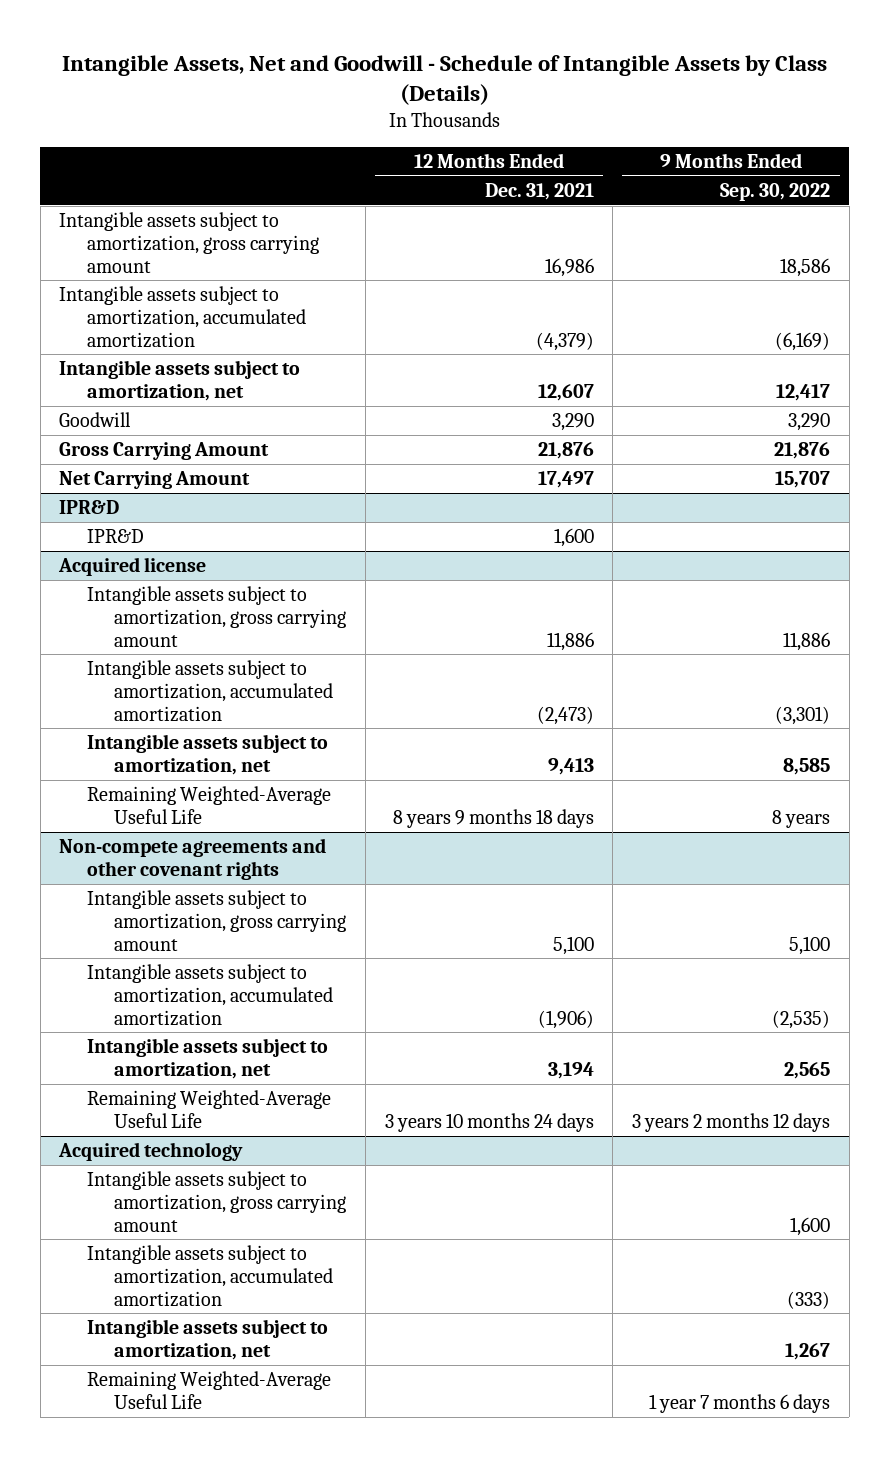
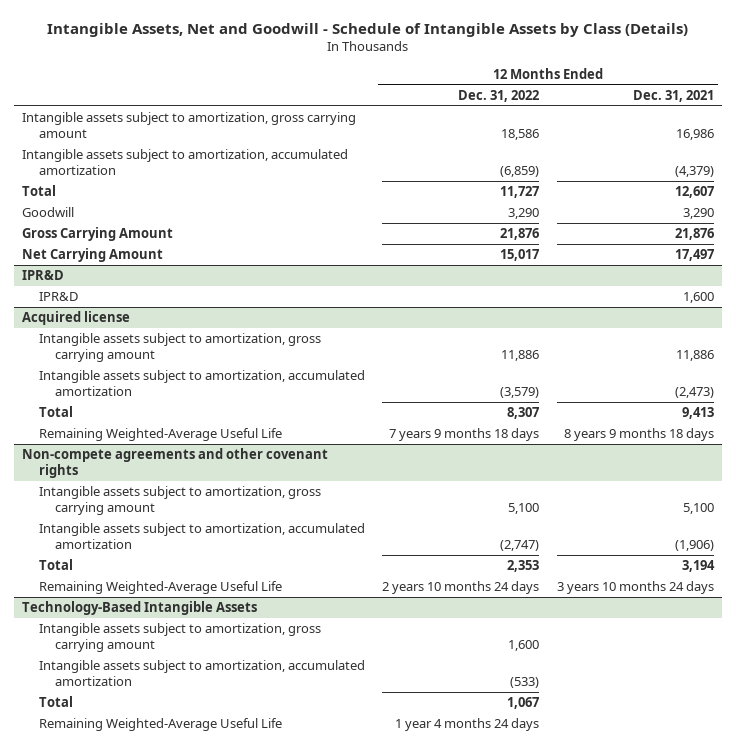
- | 12 Months Ended Dec. 31, 2021 | 9 Months Ended Sep. 30, 2022
+ | 12 Months Ended Dec. 31, 2022 | 12 Months Ended Dec. 31, 2021
- Intangible assets subject to amortization, net | 12,607 | 12,417
+ Total | 11,727 | 12,607
@ Acquired license
- Intangible assets subject to amortization, net | 9,413 | 8,585
+ Total | 8,307 | 9,413
@ Non-compete agreements and other covenant rights
- Intangible assets subject to amortization, net | 3,194 | 2,565
+ Total | 2,353 | 3,194
- Acquired technology
+ Technology-Based Intangible Assets
- Intangible assets subject to amortization, net | | 1,267
+ Total | 1,067 |

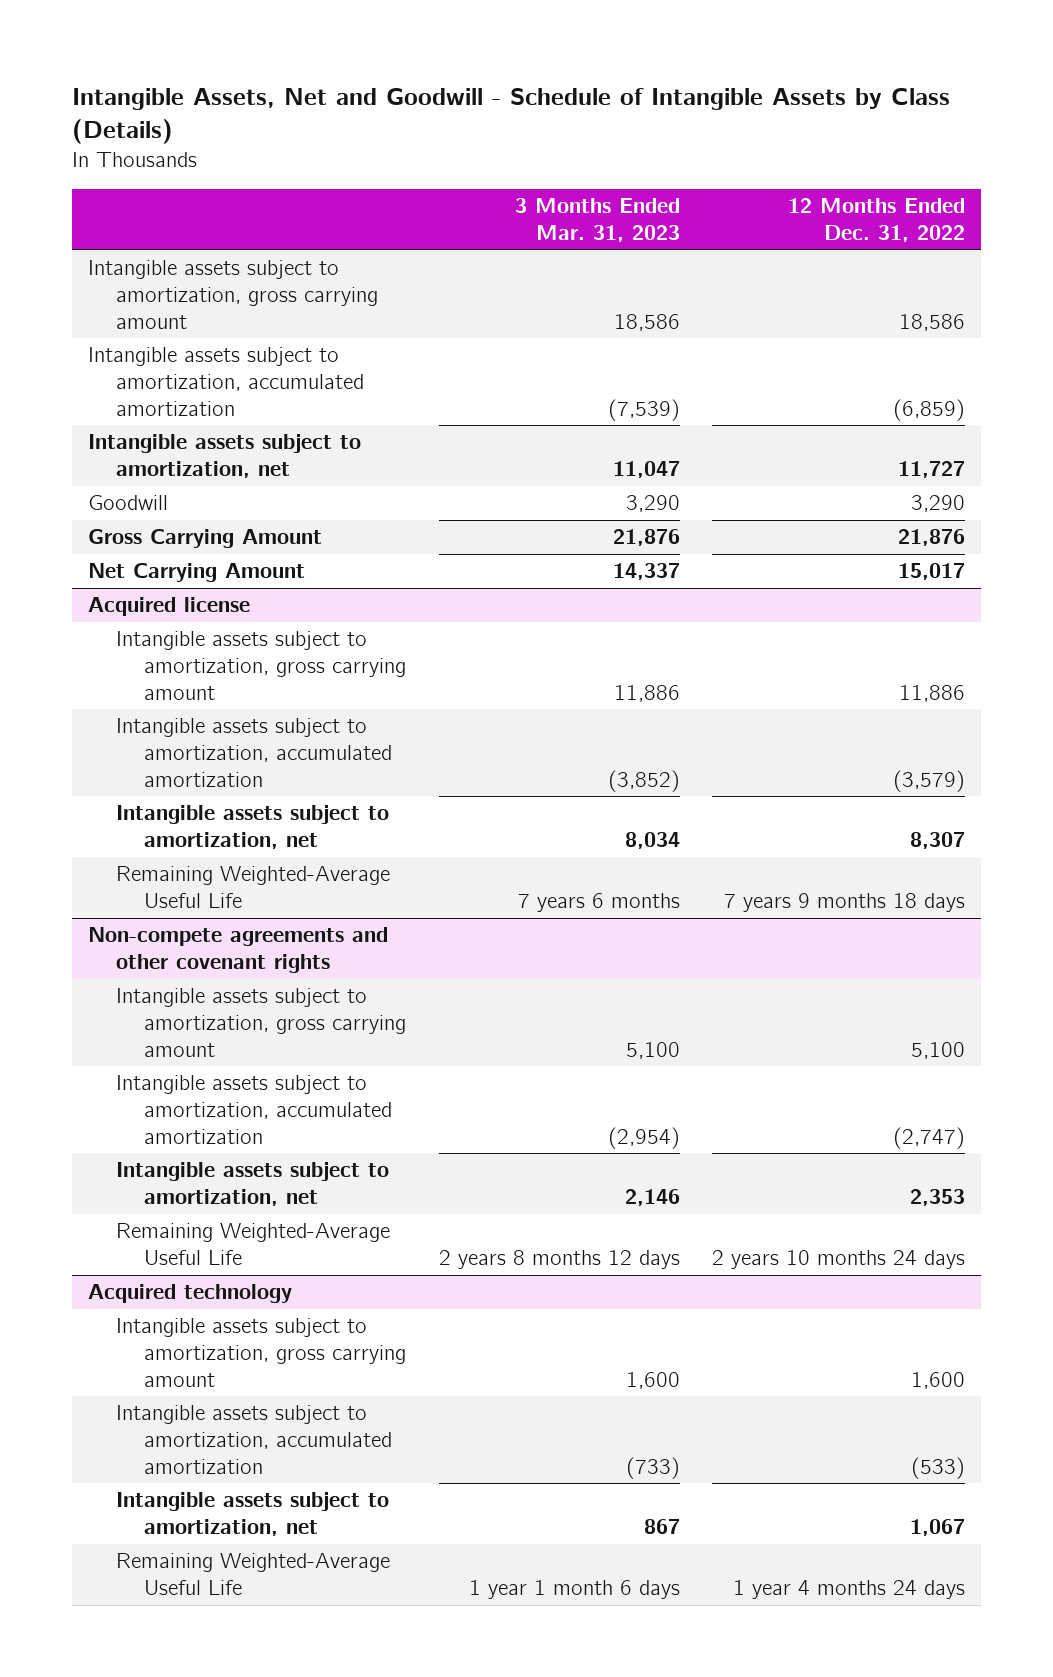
- | 12 Months Ended Dec. 31, 2022 | 12 Months Ended Dec. 31, 2021
+ | 3 Months Ended Mar. 31, 2023 | 12 Months Ended Dec. 31, 2022
- Total | 11,727 | 12,607
+ Intangible assets subject to amortization, net | 11,047 | 11,727
- IPR&D
- IPR&D | | 1,600
@ Acquired license
- Total | 8,307 | 9,413
+ Intangible assets subject to amortization, net | 8,034 | 8,307
@ Non-compete agreements and other covenant rights
- Total | 2,353 | 3,194
+ Intangible assets subject to amortization, net | 2,146 | 2,353
- Technology-Based Intangible Assets
+ Acquired technology
- Total | 1,067 |
+ Intangible assets subject to amortization, net | 867 | 1,067

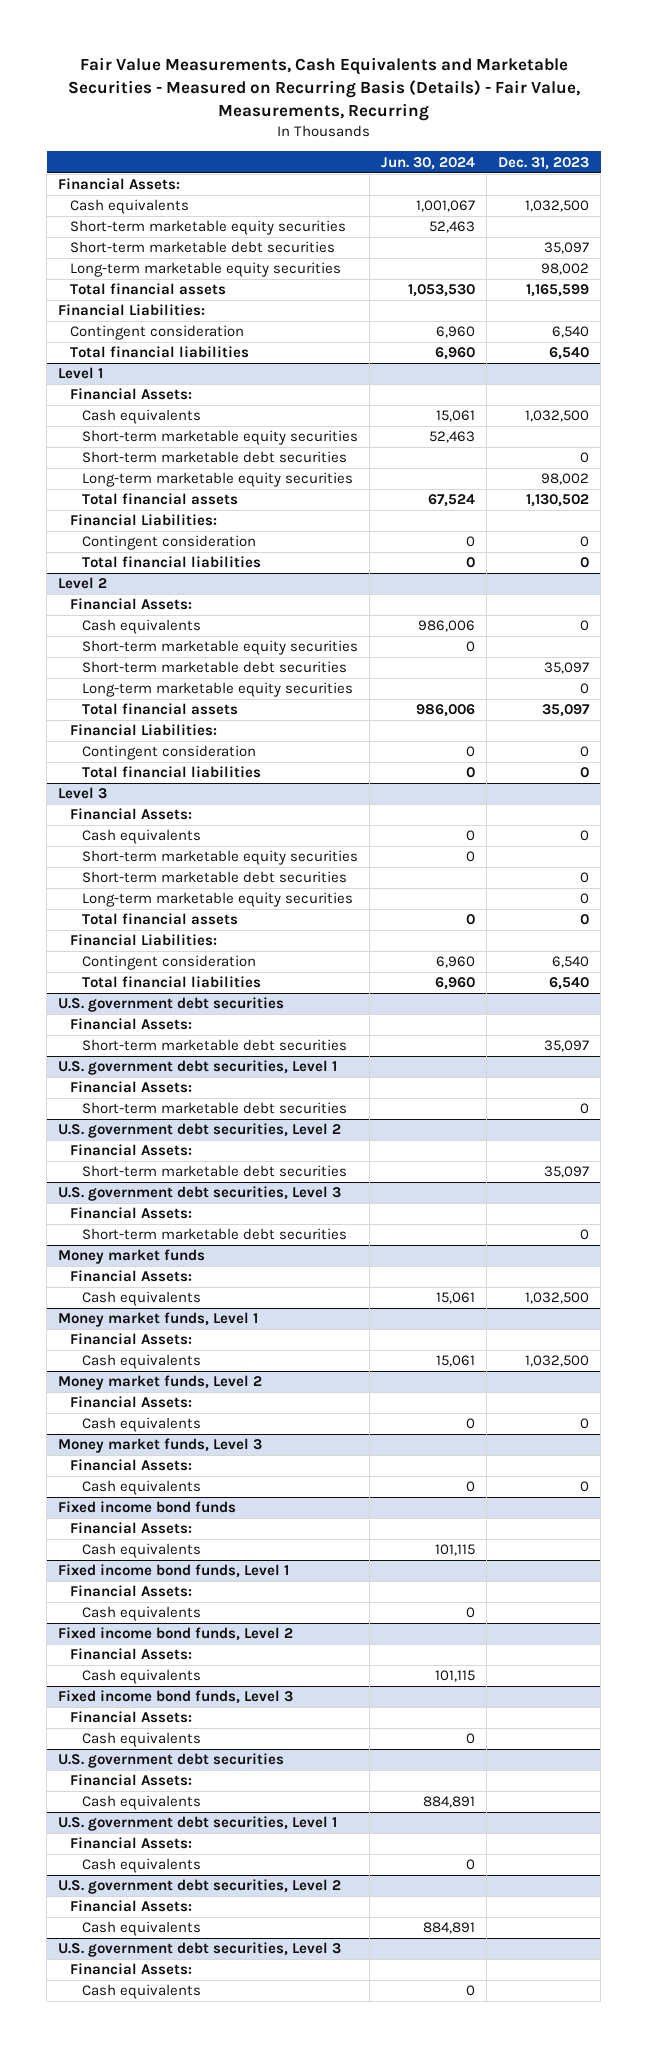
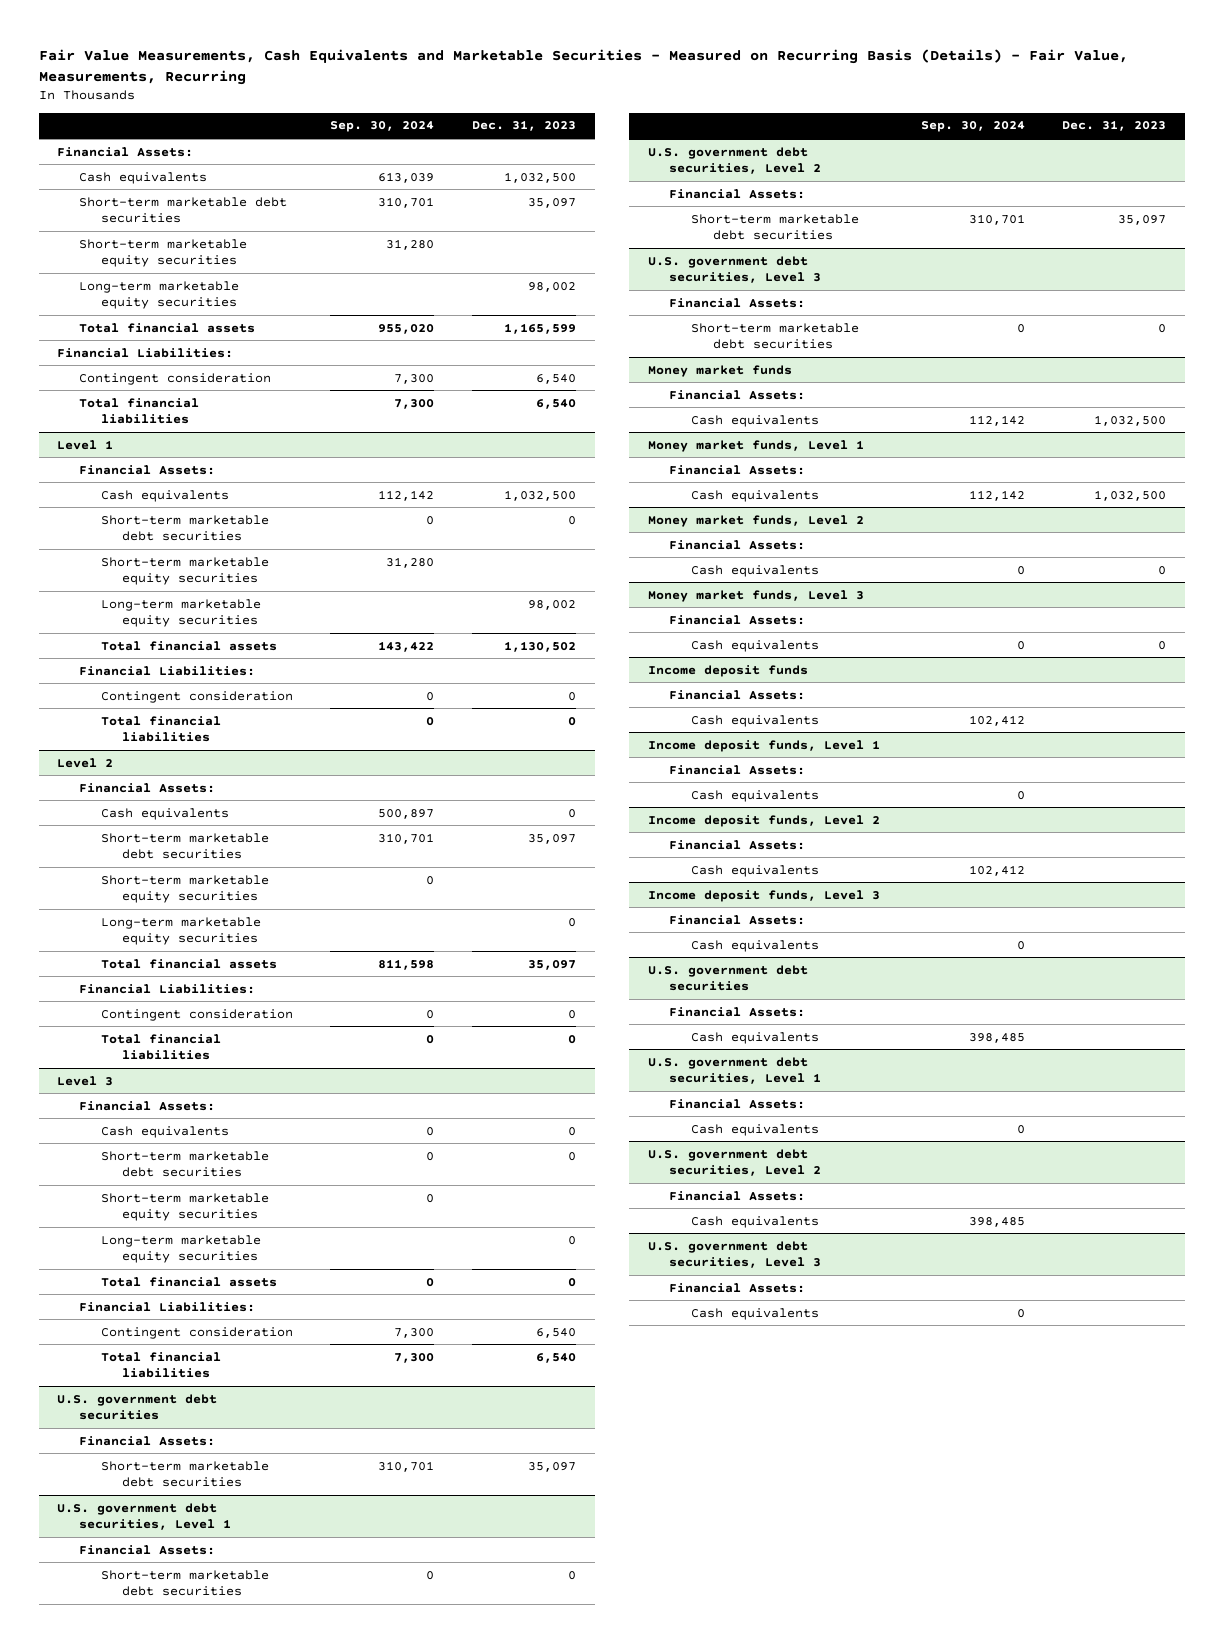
- | Jun. 30, 2024 | Dec. 31, 2023
+ | Sep. 30, 2024 | Dec. 31, 2023
moved down: Short-term marketable equity securities | 31,280 |
@ Level 1
moved down: Short-term marketable equity securities | 31,280 |
@ Level 2
moved down: Short-term marketable equity securities | 0 |
@ Level 3
moved down: Short-term marketable equity securities | 0 |
- Fixed income bond funds
+ Income deposit funds
- Fixed income bond funds, Level 1
+ Income deposit funds, Level 1
- Fixed income bond funds, Level 2
+ Income deposit funds, Level 2
- Fixed income bond funds, Level 3
+ Income deposit funds, Level 3

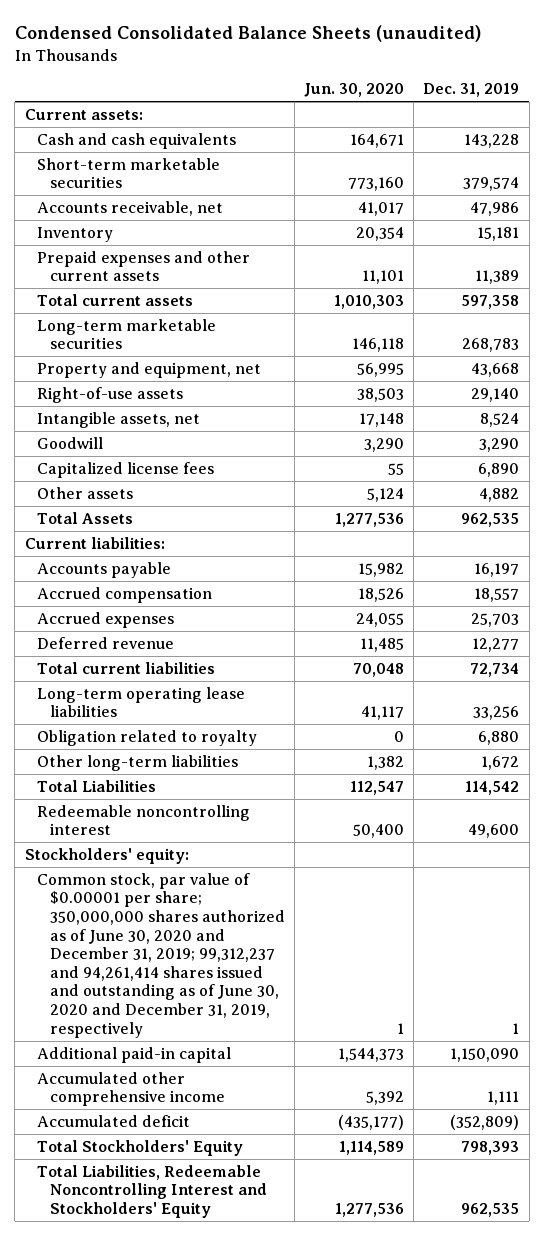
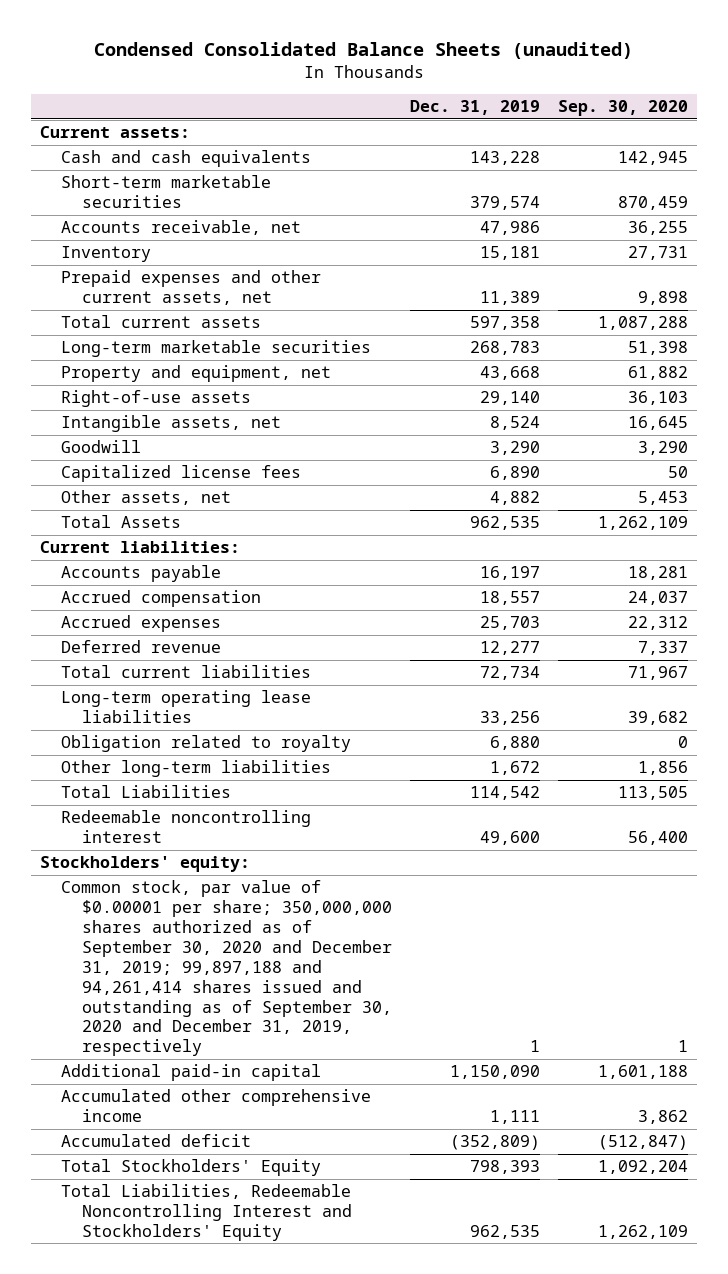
- | Jun. 30, 2020 | Dec. 31, 2019
+ | Dec. 31, 2019 | Sep. 30, 2020
- Prepaid expenses and other current assets | 11,101 | 11,389
+ Prepaid expenses and other current assets, net | 11,389 | 9,898
- Other assets | 5,124 | 4,882
+ Other assets, net | 4,882 | 5,453
- Common stock, par value of $0.00001 per share; 350,000,000 shares authorized as of June 30, 2020 and December 31, 2019; 99,312,237 and 94,261,414 shares issued and outstanding as of June 30, 2020 and December 31, 2019, respectively | 1 | 1
+ Common stock, par value of $0.00001 per share; 350,000,000 shares authorized as of September 30, 2020 and December 31, 2019; 99,897,188 and 94,261,414 shares issued and outstanding as of September 30, 2020 and December 31, 2019, respectively | 1 | 1

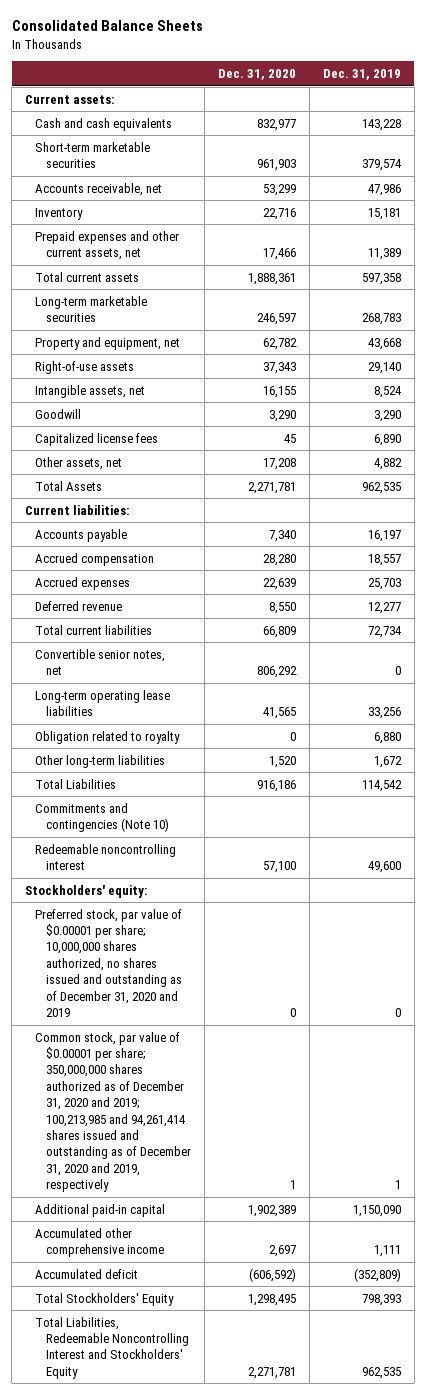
- Condensed Consolidated Balance Sheets (unaudited)
+ Consolidated Balance Sheets
- | Dec. 31, 2019 | Sep. 30, 2020
+ | Dec. 31, 2020 | Dec. 31, 2019
+ Convertible senior notes, net | 806,292 | 0
+ Commitments and contingencies (Note 10)
- Common stock, par value of $0.00001 per share; 350,000,000 shares authorized as of September 30, 2020 and December 31, 2019; 99,897,188 and 94,261,414 shares issued and outstanding as of September 30, 2020 and December 31, 2019, respectively | 1 | 1
+ Preferred stock, par value of $0.00001 per share; 10,000,000 shares authorized, no shares issued and outstanding as of December 31, 2020 and 2019 | 0 | 0
+ Common stock, par value of $0.00001 per share; 350,000,000 shares authorized as of December 31, 2020 and 2019; 100,213,985 and 94,261,414 shares issued and outstanding as of December 31, 2020 and 2019, respectively | 1 | 1

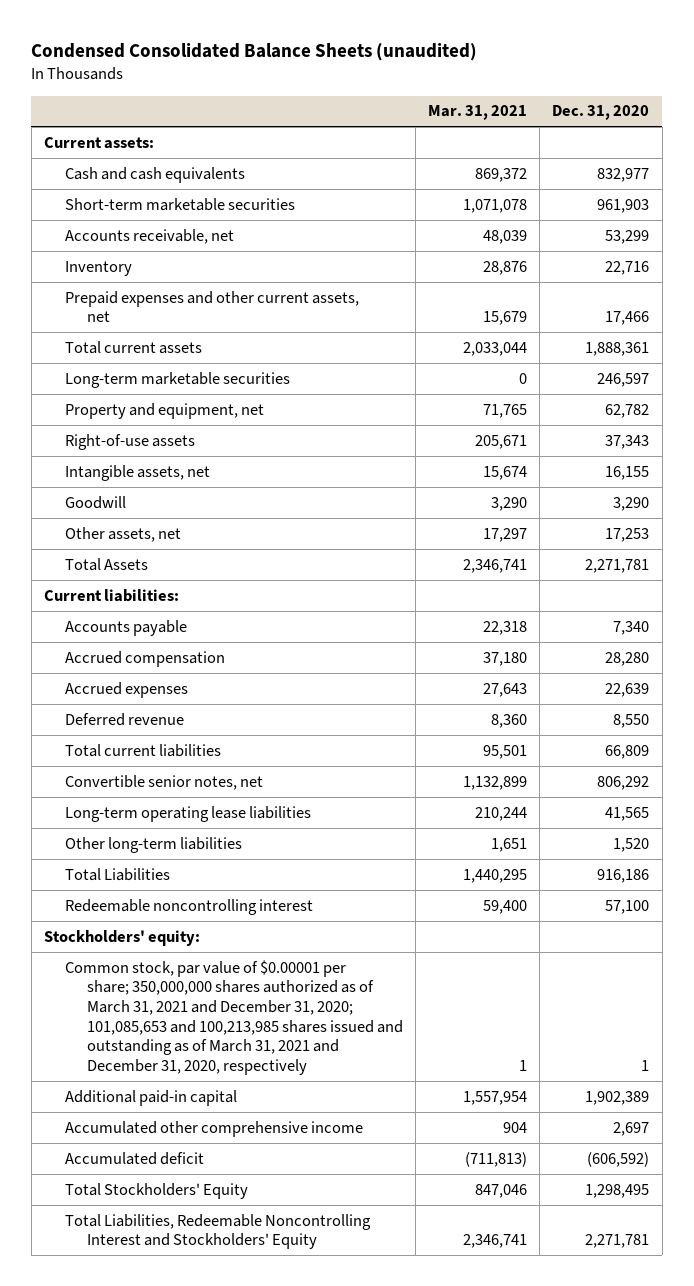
- Consolidated Balance Sheets
+ Condensed Consolidated Balance Sheets (unaudited)
- | Dec. 31, 2020 | Dec. 31, 2019
+ | Mar. 31, 2021 | Dec. 31, 2020
- Capitalized license fees | 45 | 6,890
- Other assets, net | 17,208 | 4,882
+ Other assets, net | 17,297 | 17,253
- Obligation related to royalty | 0 | 6,880
- Commitments and contingencies (Note 10)
- Preferred stock, par value of $0.00001 per share; 10,000,000 shares authorized, no shares issued and outstanding as of December 31, 2020 and 2019 | 0 | 0
- Common stock, par value of $0.00001 per share; 350,000,000 shares authorized as of December 31, 2020 and 2019; 100,213,985 and 94,261,414 shares issued and outstanding as of December 31, 2020 and 2019, respectively | 1 | 1
+ Common stock, par value of $0.00001 per share; 350,000,000 shares authorized as of March 31, 2021 and December 31, 2020; 101,085,653 and 100,213,985 shares issued and outstanding as of March 31, 2021 and December 31, 2020, respectively | 1 | 1

